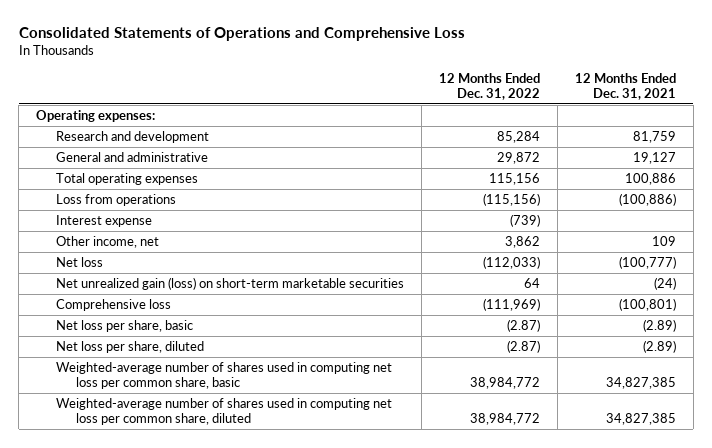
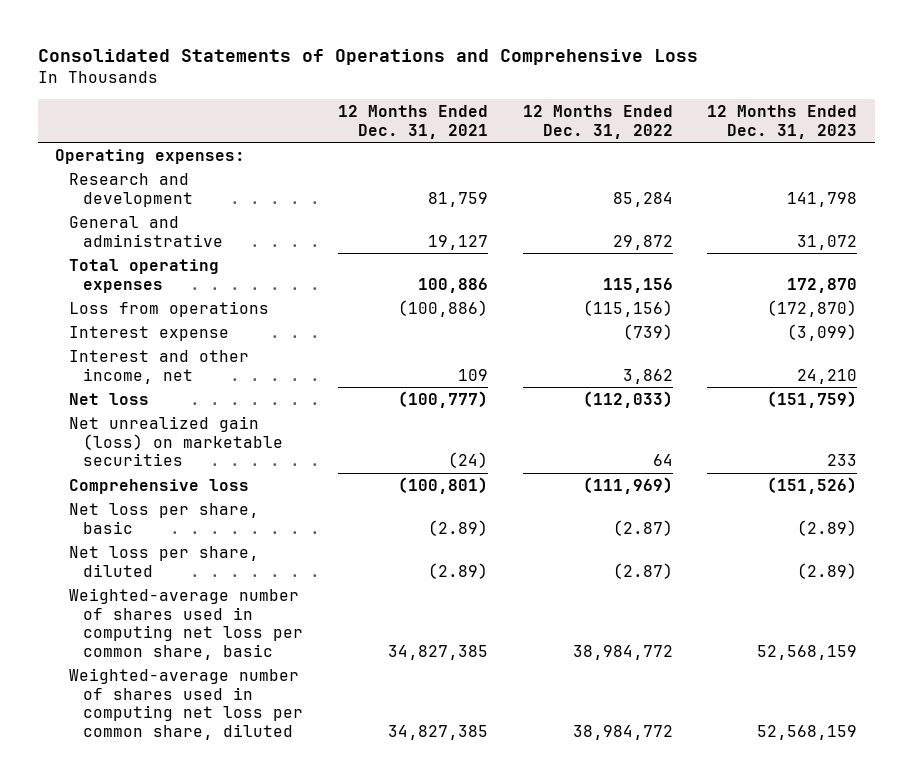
- | 12 Months Ended Dec. 31, 2022 | 12 Months Ended Dec. 31, 2021
+ | 12 Months Ended Dec. 31, 2021 | 12 Months Ended Dec. 31, 2022 | 12 Months Ended Dec. 31, 2023
- Other income, net | 3,862 | 109
+ Interest and other income, net | 109 | 3,862 | 24,210
- Net unrealized gain (loss) on short-term marketable securities | 64 | (24)
+ Net unrealized gain (loss) on marketable securities | (24) | 64 | 233

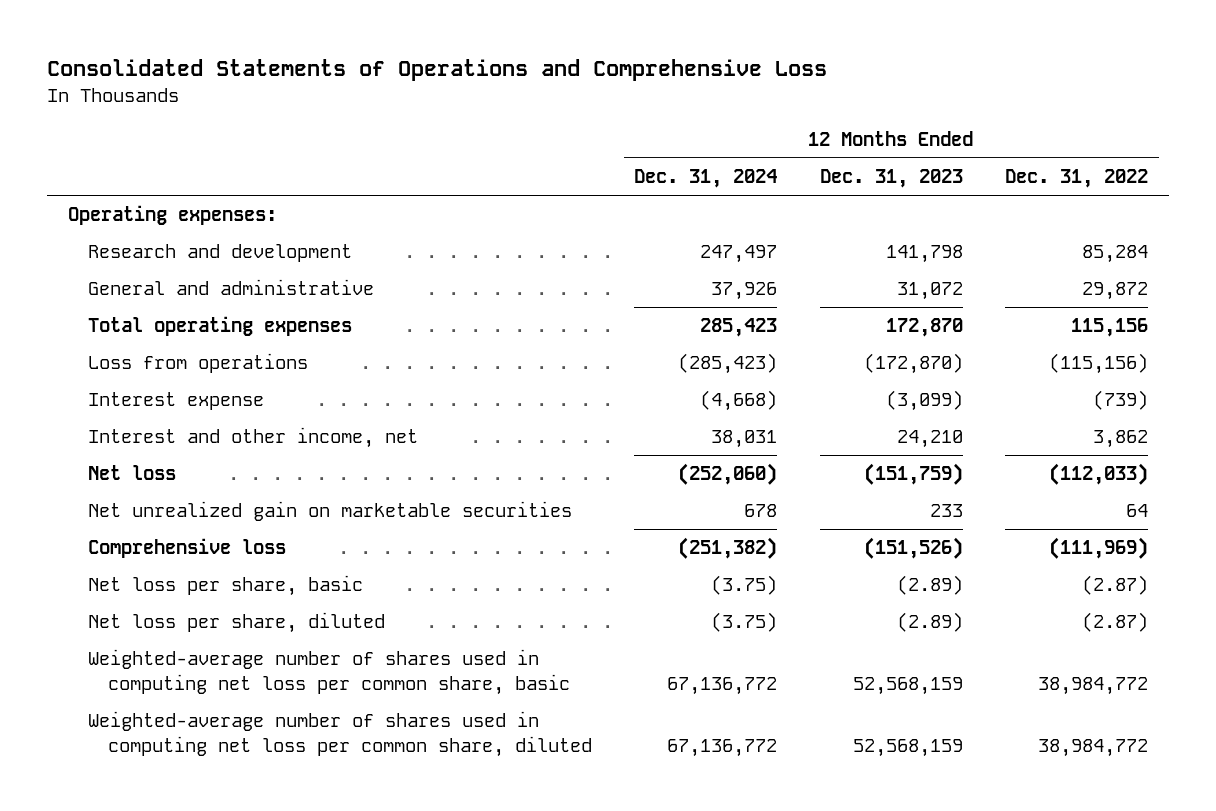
- | 12 Months Ended Dec. 31, 2021 | 12 Months Ended Dec. 31, 2022 | 12 Months Ended Dec. 31, 2023
+ | 12 Months Ended Dec. 31, 2024 | 12 Months Ended Dec. 31, 2023 | 12 Months Ended Dec. 31, 2022
- Net unrealized gain (loss) on marketable securities | (24) | 64 | 233
+ Net unrealized gain on marketable securities | 678 | 233 | 64

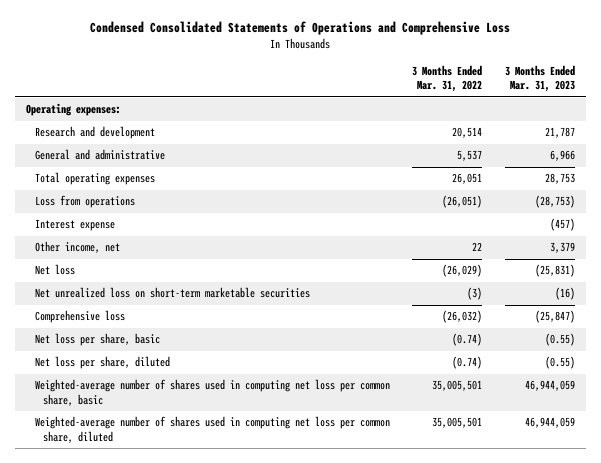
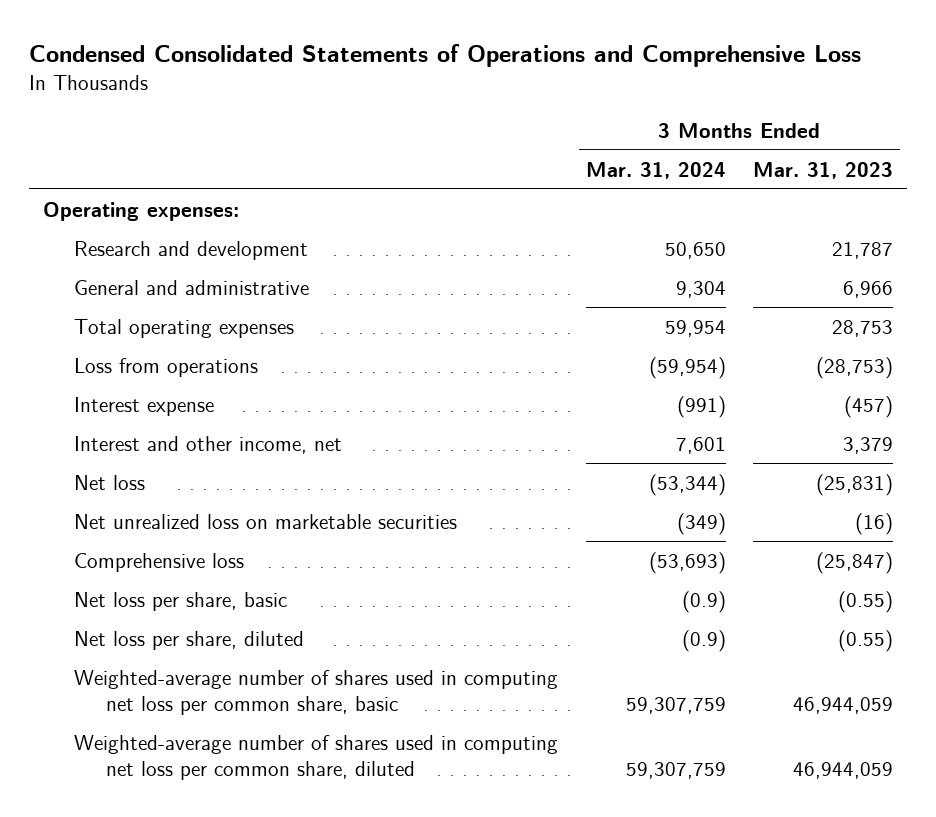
- | 3 Months Ended Mar. 31, 2022 | 3 Months Ended Mar. 31, 2023
+ | 3 Months Ended Mar. 31, 2024 | 3 Months Ended Mar. 31, 2023
- Other income, net | 22 | 3,379
+ Interest and other income, net | 7,601 | 3,379
- Net unrealized loss on short-term marketable securities | (3) | (16)
+ Net unrealized loss on marketable securities | (349) | (16)

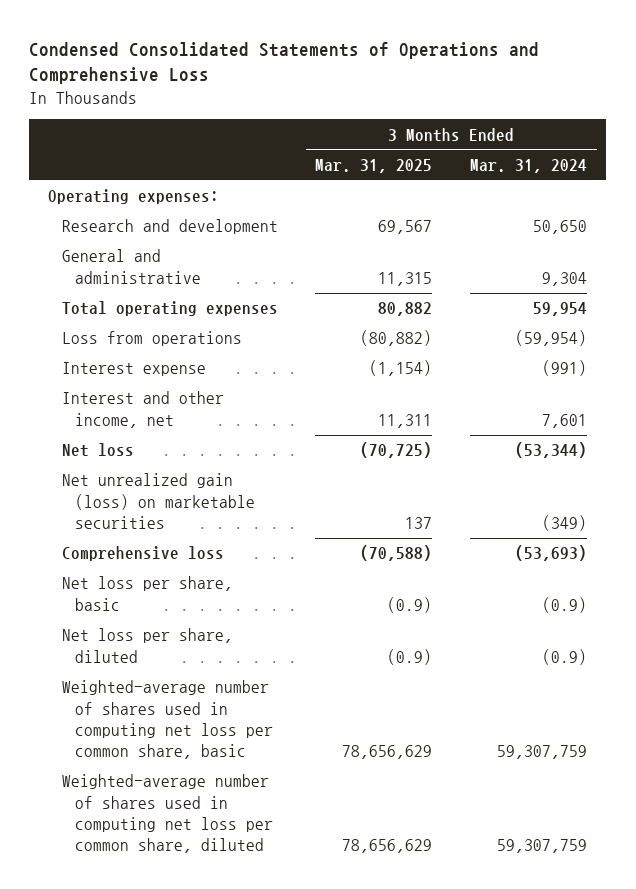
- | 3 Months Ended Mar. 31, 2024 | 3 Months Ended Mar. 31, 2023
+ | 3 Months Ended Mar. 31, 2025 | 3 Months Ended Mar. 31, 2024
- Net unrealized loss on marketable securities | (349) | (16)
+ Net unrealized gain (loss) on marketable securities | 137 | (349)

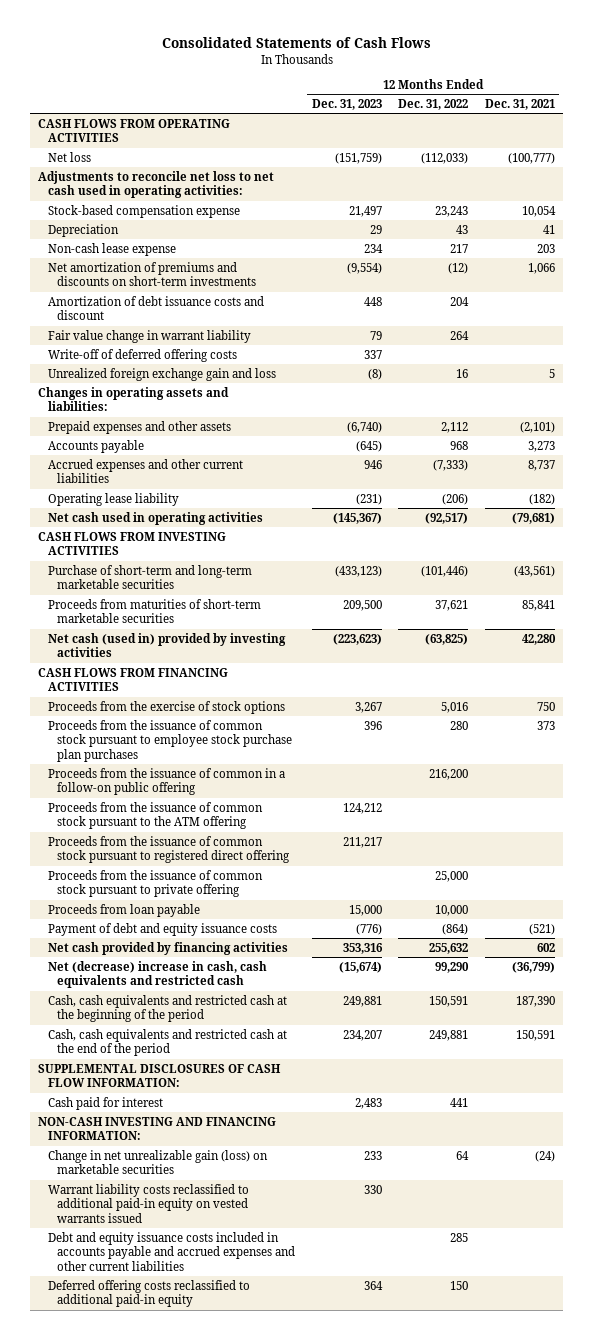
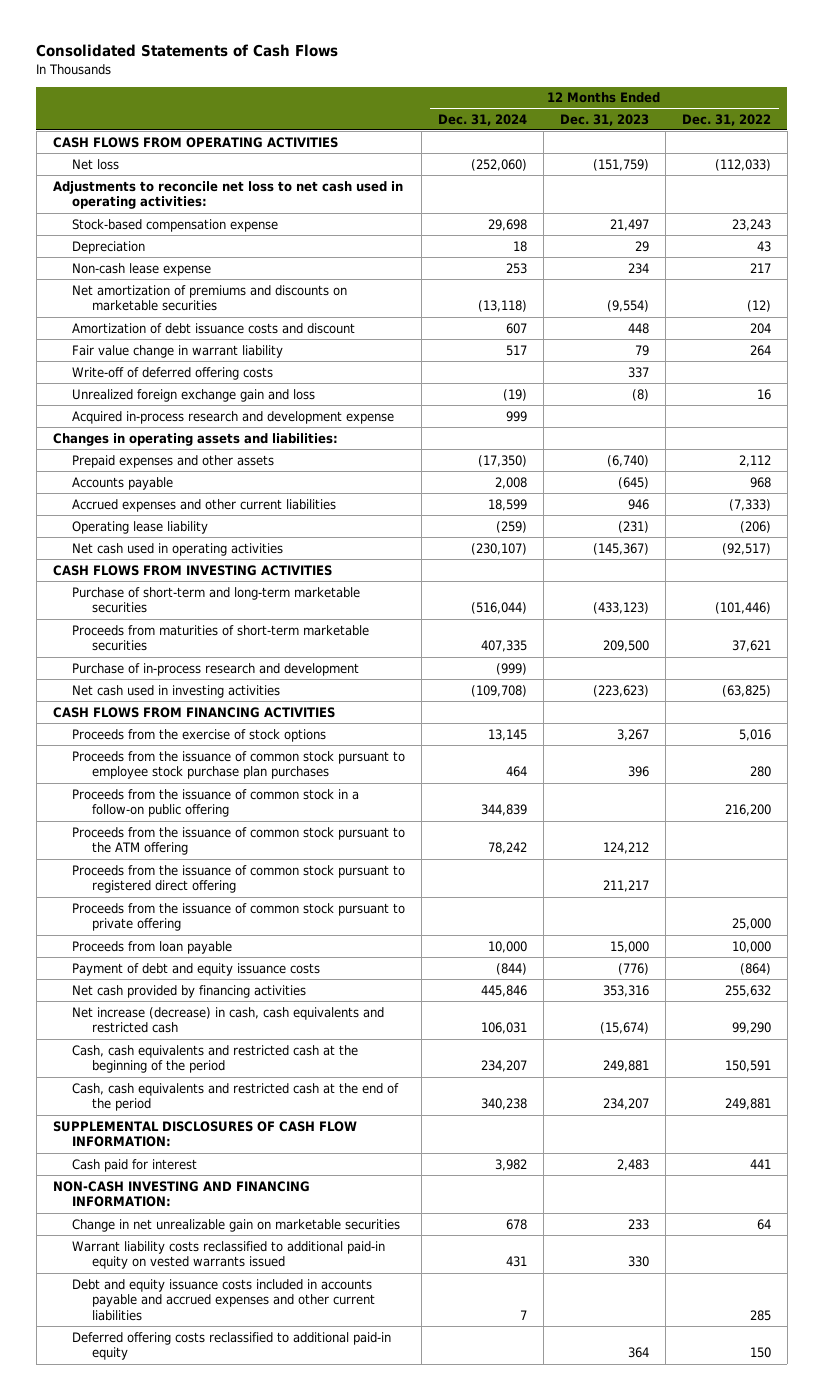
- | 12 Months Ended Dec. 31, 2023 | 12 Months Ended Dec. 31, 2022 | 12 Months Ended Dec. 31, 2021
+ | 12 Months Ended Dec. 31, 2024 | 12 Months Ended Dec. 31, 2023 | 12 Months Ended Dec. 31, 2022
- Net amortization of premiums and discounts on short-term investments | (9,554) | (12) | 1,066
+ Net amortization of premiums and discounts on marketable securities | (13,118) | (9,554) | (12)
+ Acquired in-process research and development expense | 999 | |
- Net cash (used in) provided by investing activities | (223,623) | (63,825) | 42,280
+ Purchase of in-process research and development | (999) | |
+ Net cash used in investing activities | (109,708) | (223,623) | (63,825)
- Proceeds from the issuance of common in a follow-on public offering | | 216,200 |
+ Proceeds from the issuance of common stock in a follow-on public offering | 344,839 | | 216,200
- Net (decrease) increase in cash, cash equivalents and restricted cash | (15,674) | 99,290 | (36,799)
+ Net increase (decrease) in cash, cash equivalents and restricted cash | 106,031 | (15,674) | 99,290
- Change in net unrealizable gain (loss) on marketable securities | 233 | 64 | (24)
+ Change in net unrealizable gain on marketable securities | 678 | 233 | 64

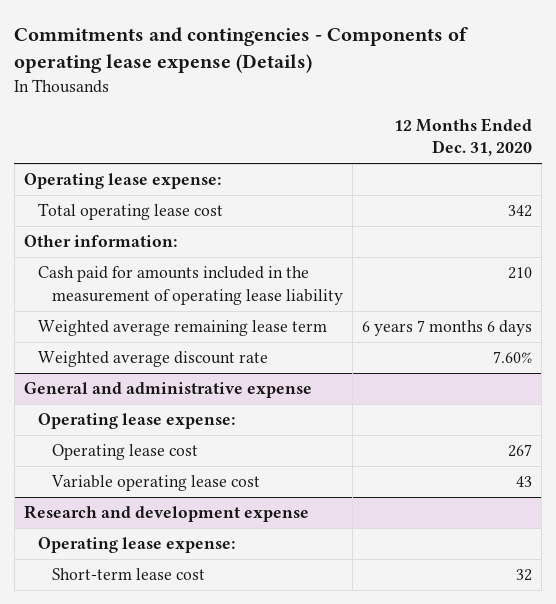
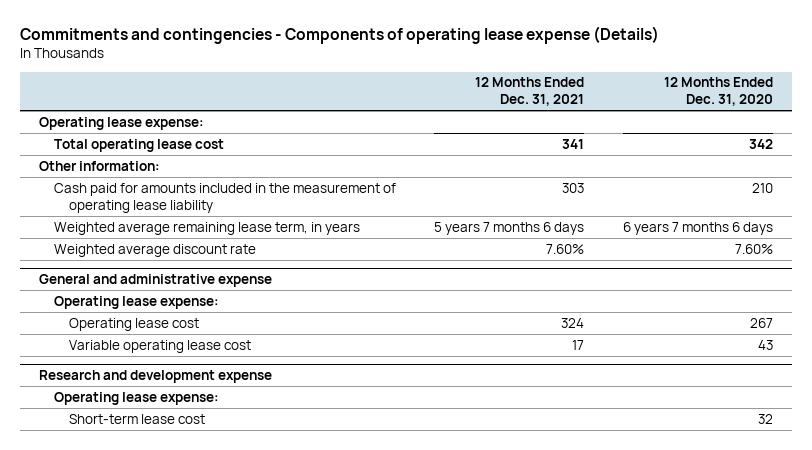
- | 12 Months Ended Dec. 31, 2020
+ | 12 Months Ended Dec. 31, 2021 | 12 Months Ended Dec. 31, 2020
- Weighted average remaining lease term | 6 years 7 months 6 days
+ Weighted average remaining lease term, in years | 5 years 7 months 6 days | 6 years 7 months 6 days

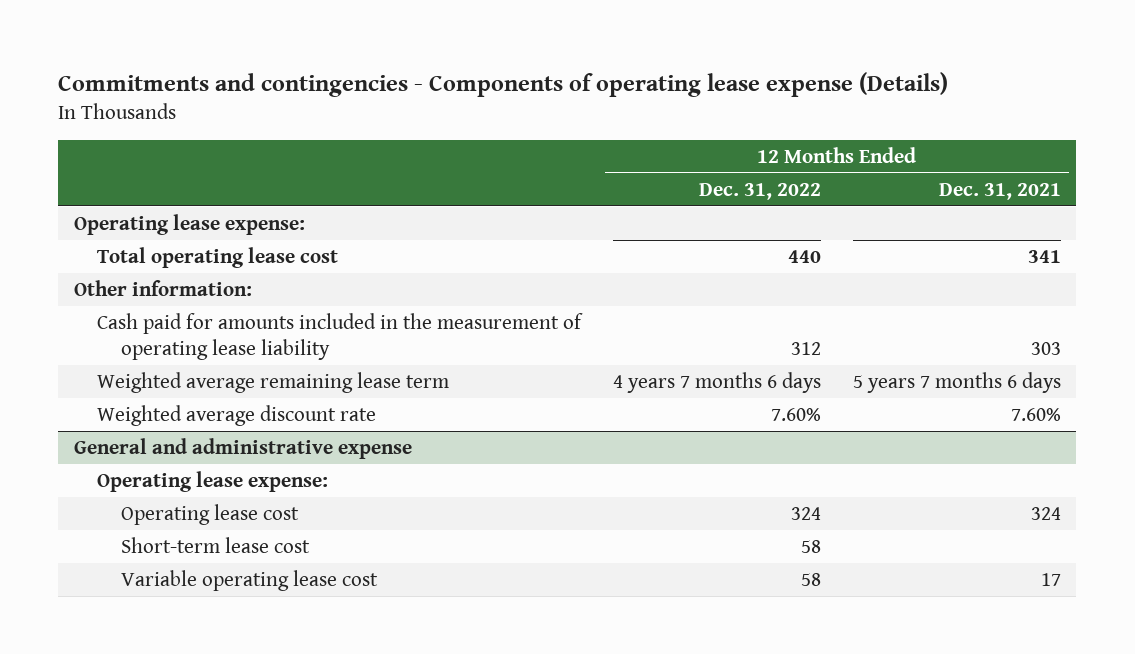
- | 12 Months Ended Dec. 31, 2021 | 12 Months Ended Dec. 31, 2020
+ | 12 Months Ended Dec. 31, 2022 | 12 Months Ended Dec. 31, 2021
- Weighted average remaining lease term, in years | 5 years 7 months 6 days | 6 years 7 months 6 days
+ Weighted average remaining lease term | 4 years 7 months 6 days | 5 years 7 months 6 days
- Research and development expense
- Operating lease expense:
@ General and administrative expense
moved down: Variable operating lease cost | 58 | 17

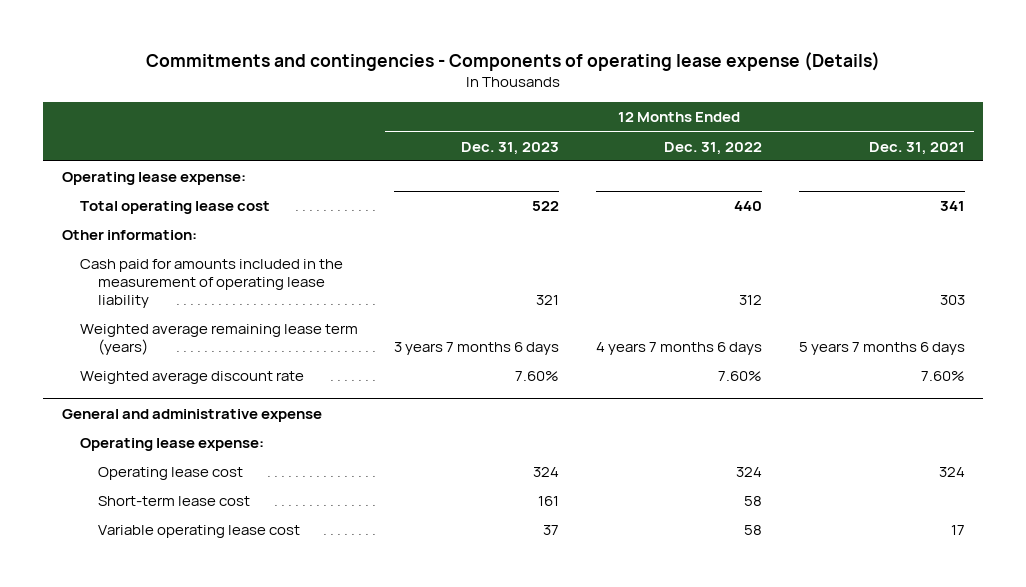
- | 12 Months Ended Dec. 31, 2022 | 12 Months Ended Dec. 31, 2021
+ | 12 Months Ended Dec. 31, 2023 | 12 Months Ended Dec. 31, 2022 | 12 Months Ended Dec. 31, 2021
- Weighted average remaining lease term | 4 years 7 months 6 days | 5 years 7 months 6 days
+ Weighted average remaining lease term (years) | 3 years 7 months 6 days | 4 years 7 months 6 days | 5 years 7 months 6 days

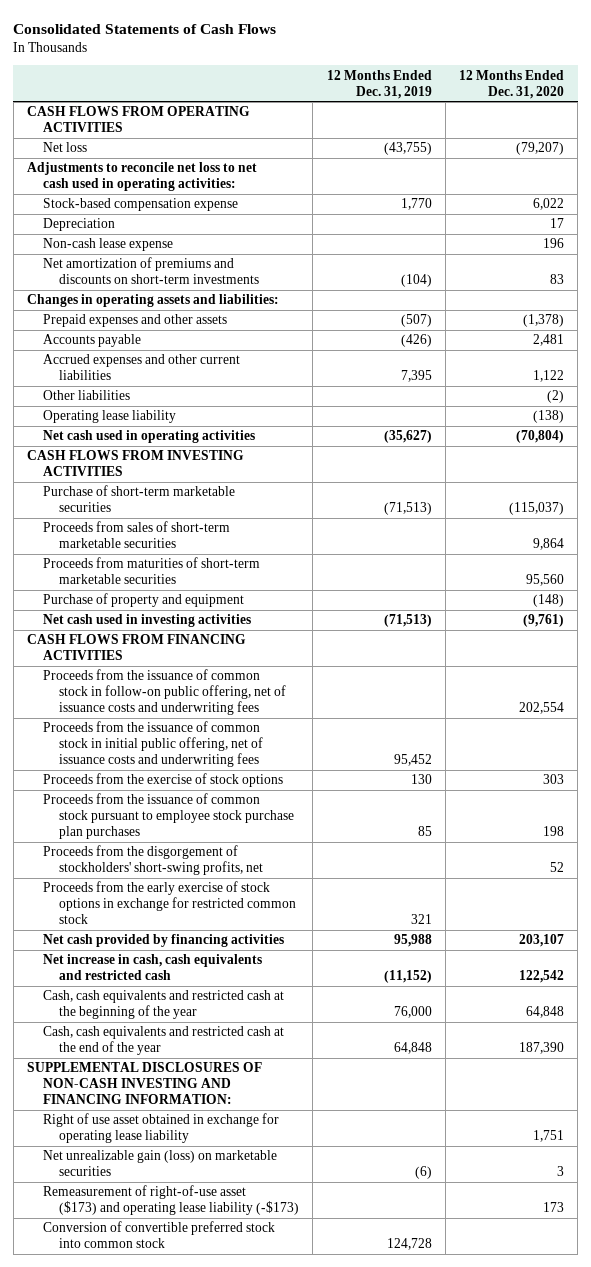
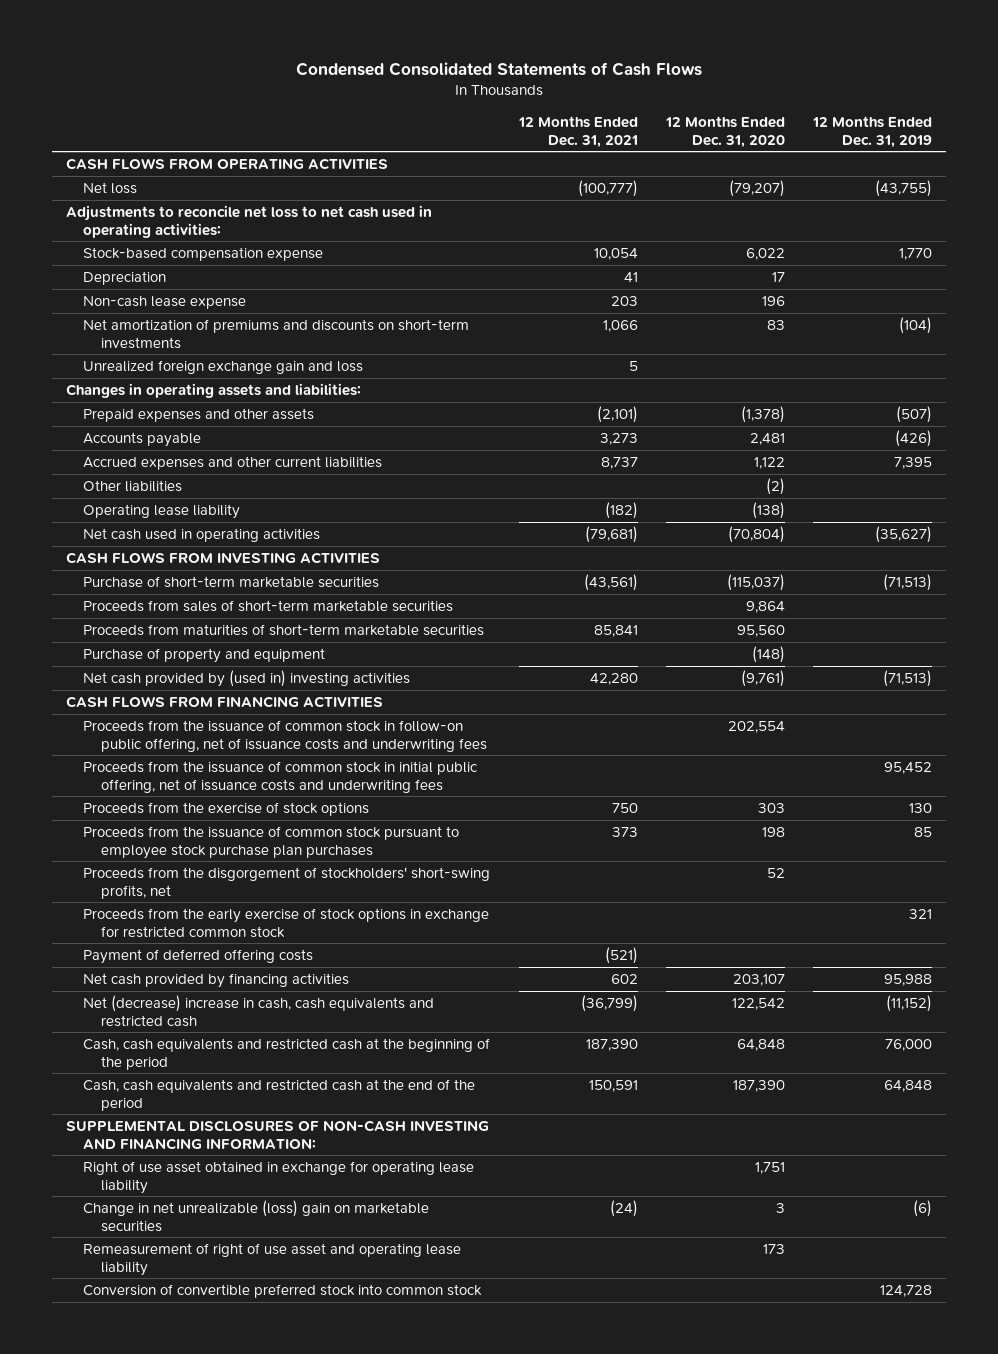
- Consolidated Statements of Cash Flows
+ Condensed Consolidated Statements of Cash Flows
- | 12 Months Ended Dec. 31, 2019 | 12 Months Ended Dec. 31, 2020
+ | 12 Months Ended Dec. 31, 2021 | 12 Months Ended Dec. 31, 2020 | 12 Months Ended Dec. 31, 2019
+ Unrealized foreign exchange gain and loss | 5 | |
- Net cash used in investing activities | (71,513) | (9,761)
+ Net cash provided by (used in) investing activities | 42,280 | (9,761) | (71,513)
+ Payment of deferred offering costs | (521) | |
- Net increase in cash, cash equivalents and restricted cash | (11,152) | 122,542
- Cash, cash equivalents and restricted cash at the beginning of the year | 76,000 | 64,848
- Cash, cash equivalents and restricted cash at the end of the year | 64,848 | 187,390
+ Net (decrease) increase in cash, cash equivalents and restricted cash | (36,799) | 122,542 | (11,152)
+ Cash, cash equivalents and restricted cash at the beginning of the period | 187,390 | 64,848 | 76,000
+ Cash, cash equivalents and restricted cash at the end of the period | 150,591 | 187,390 | 64,848
- Net unrealizable gain (loss) on marketable securities | (6) | 3
- Remeasurement of right-of-use asset ($173) and operating lease liability (-$173) | | 173
+ Change in net unrealizable (loss) gain on marketable securities | (24) | 3 | (6)
+ Remeasurement of right of use asset and operating lease liability | | 173 |

